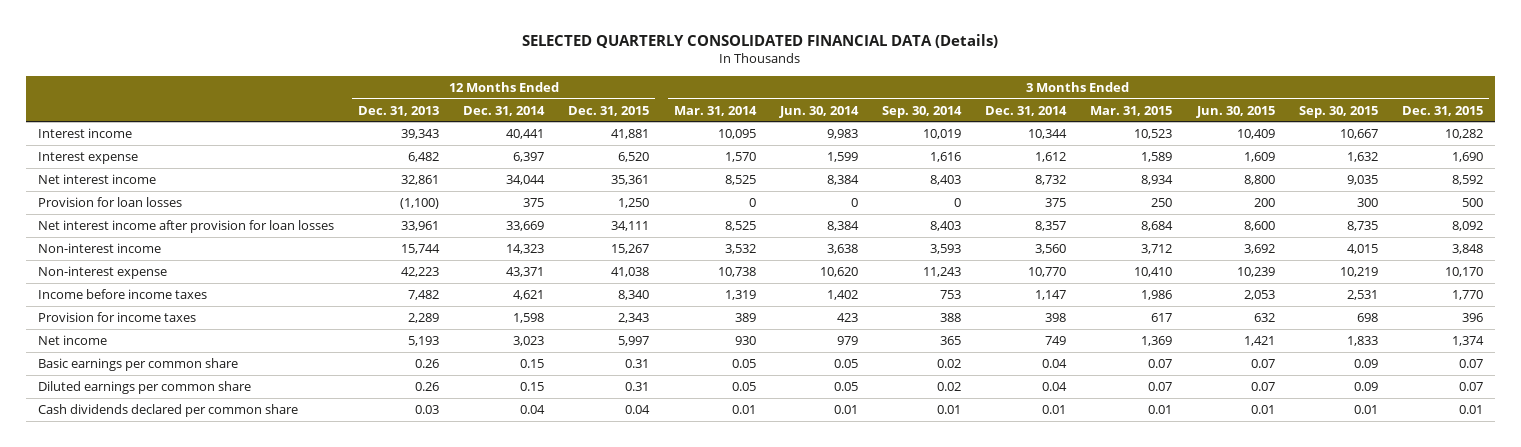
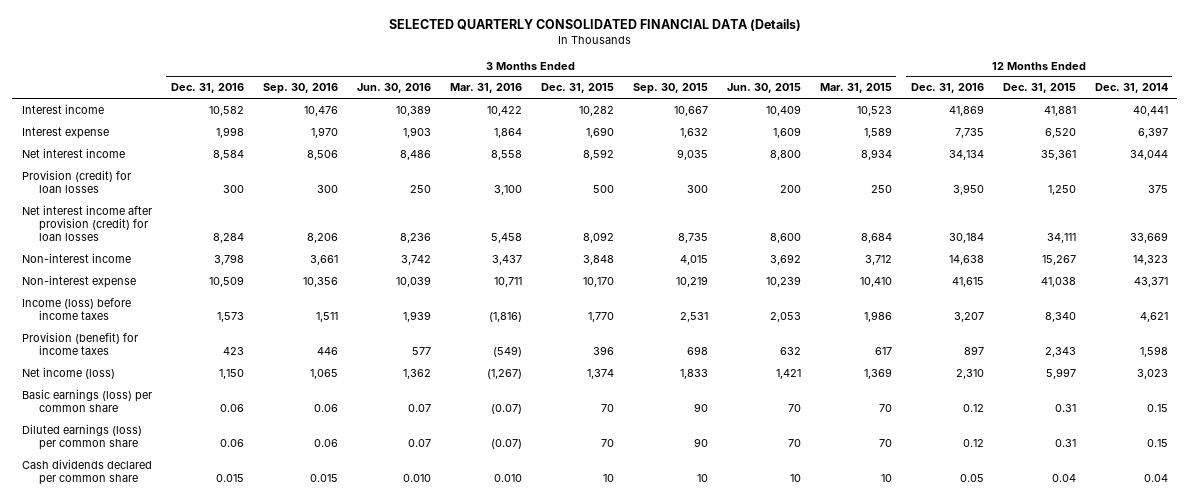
- | 12 Months Ended Dec. 31, 2013 | 12 Months Ended Dec. 31, 2014 | 12 Months Ended Dec. 31, 2015 | 3 Months Ended Mar. 31, 2014 | 3 Months Ended Jun. 30, 2014 | 3 Months Ended Sep. 30, 2014 | 3 Months Ended Dec. 31, 2014 | 3 Months Ended Mar. 31, 2015 | 3 Months Ended Jun. 30, 2015 | 3 Months Ended Sep. 30, 2015 | 3 Months Ended Dec. 31, 2015
+ | 3 Months Ended Dec. 31, 2016 | 3 Months Ended Sep. 30, 2016 | 3 Months Ended Jun. 30, 2016 | 3 Months Ended Mar. 31, 2016 | 3 Months Ended Dec. 31, 2015 | 3 Months Ended Sep. 30, 2015 | 3 Months Ended Jun. 30, 2015 | 3 Months Ended Mar. 31, 2015 | 12 Months Ended Dec. 31, 2016 | 12 Months Ended Dec. 31, 2015 | 12 Months Ended Dec. 31, 2014
- Provision for loan losses | (1,100) | 375 | 1,250 | 0 | 0 | 0 | 375 | 250 | 200 | 300 | 500
- Net interest income after provision for loan losses | 33,961 | 33,669 | 34,111 | 8,525 | 8,384 | 8,403 | 8,357 | 8,684 | 8,600 | 8,735 | 8,092
+ Provision (credit) for loan losses | 300 | 300 | 250 | 3,100 | 500 | 300 | 200 | 250 | 3,950 | 1,250 | 375
+ Net interest income after provision (credit) for loan losses | 8,284 | 8,206 | 8,236 | 5,458 | 8,092 | 8,735 | 8,600 | 8,684 | 30,184 | 34,111 | 33,669
- Income before income taxes | 7,482 | 4,621 | 8,340 | 1,319 | 1,402 | 753 | 1,147 | 1,986 | 2,053 | 2,531 | 1,770
- Provision for income taxes | 2,289 | 1,598 | 2,343 | 389 | 423 | 388 | 398 | 617 | 632 | 698 | 396
- Net income | 5,193 | 3,023 | 5,997 | 930 | 979 | 365 | 749 | 1,369 | 1,421 | 1,833 | 1,374
- Basic earnings per common share | 0.26 | 0.15 | 0.31 | 0.05 | 0.05 | 0.02 | 0.04 | 0.07 | 0.07 | 0.09 | 0.07
- Diluted earnings per common share | 0.26 | 0.15 | 0.31 | 0.05 | 0.05 | 0.02 | 0.04 | 0.07 | 0.07 | 0.09 | 0.07
- Cash dividends declared per common share | 0.03 | 0.04 | 0.04 | 0.01 | 0.01 | 0.01 | 0.01 | 0.01 | 0.01 | 0.01 | 0.01
+ Income (loss) before income taxes | 1,573 | 1,511 | 1,939 | (1,816) | 1,770 | 2,531 | 2,053 | 1,986 | 3,207 | 8,340 | 4,621
+ Provision (benefit) for income taxes | 423 | 446 | 577 | (549) | 396 | 698 | 632 | 617 | 897 | 2,343 | 1,598
+ Net income (loss) | 1,150 | 1,065 | 1,362 | (1,267) | 1,374 | 1,833 | 1,421 | 1,369 | 2,310 | 5,997 | 3,023
+ Basic earnings (loss) per common share | 0.06 | 0.06 | 0.07 | (0.07) | 70 | 90 | 70 | 70 | 0.12 | 0.31 | 0.15
+ Diluted earnings (loss) per common share | 0.06 | 0.06 | 0.07 | (0.07) | 70 | 90 | 70 | 70 | 0.12 | 0.31 | 0.15
+ Cash dividends declared per common share | 0.015 | 0.015 | 0.010 | 0.010 | 10 | 10 | 10 | 10 | 0.05 | 0.04 | 0.04

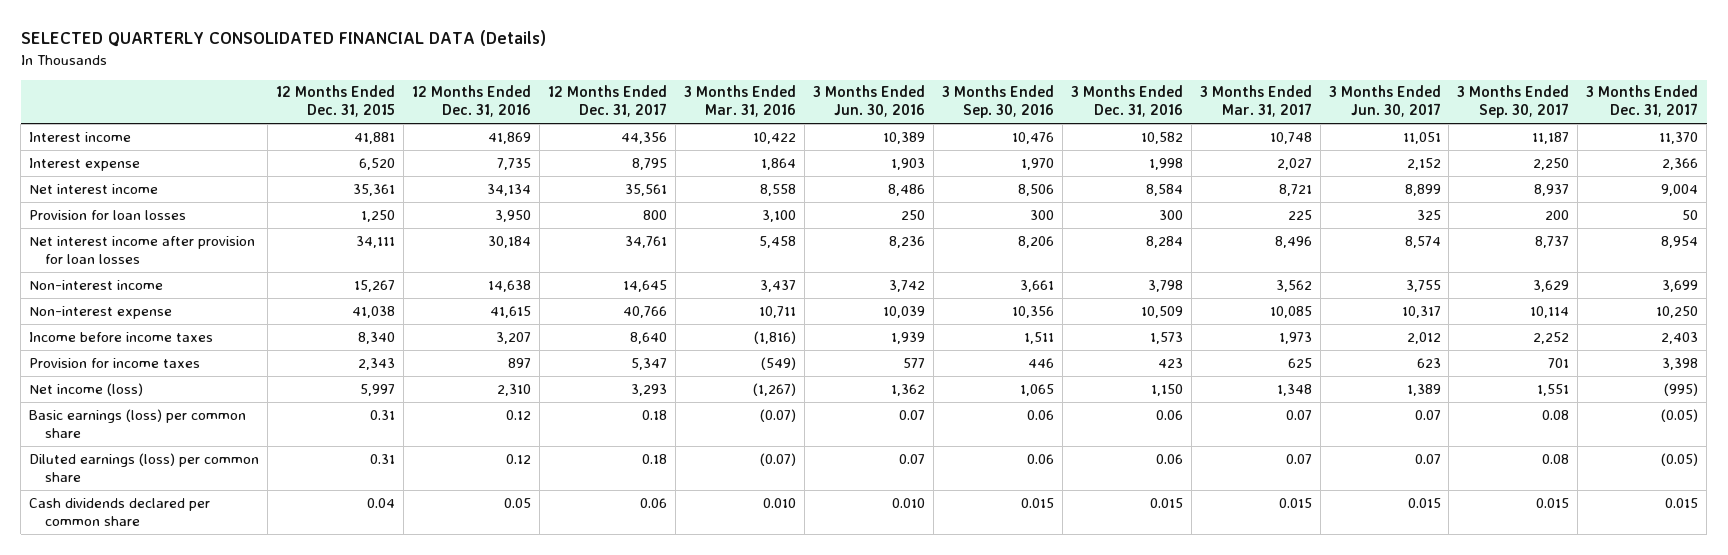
- | 3 Months Ended Dec. 31, 2016 | 3 Months Ended Sep. 30, 2016 | 3 Months Ended Jun. 30, 2016 | 3 Months Ended Mar. 31, 2016 | 3 Months Ended Dec. 31, 2015 | 3 Months Ended Sep. 30, 2015 | 3 Months Ended Jun. 30, 2015 | 3 Months Ended Mar. 31, 2015 | 12 Months Ended Dec. 31, 2016 | 12 Months Ended Dec. 31, 2015 | 12 Months Ended Dec. 31, 2014
+ | 12 Months Ended Dec. 31, 2015 | 12 Months Ended Dec. 31, 2016 | 12 Months Ended Dec. 31, 2017 | 3 Months Ended Mar. 31, 2016 | 3 Months Ended Jun. 30, 2016 | 3 Months Ended Sep. 30, 2016 | 3 Months Ended Dec. 31, 2016 | 3 Months Ended Mar. 31, 2017 | 3 Months Ended Jun. 30, 2017 | 3 Months Ended Sep. 30, 2017 | 3 Months Ended Dec. 31, 2017
- Provision (credit) for loan losses | 300 | 300 | 250 | 3,100 | 500 | 300 | 200 | 250 | 3,950 | 1,250 | 375
- Net interest income after provision (credit) for loan losses | 8,284 | 8,206 | 8,236 | 5,458 | 8,092 | 8,735 | 8,600 | 8,684 | 30,184 | 34,111 | 33,669
+ Provision for loan losses | 1,250 | 3,950 | 800 | 3,100 | 250 | 300 | 300 | 225 | 325 | 200 | 50
+ Net interest income after provision for loan losses | 34,111 | 30,184 | 34,761 | 5,458 | 8,236 | 8,206 | 8,284 | 8,496 | 8,574 | 8,737 | 8,954
- Income (loss) before income taxes | 1,573 | 1,511 | 1,939 | (1,816) | 1,770 | 2,531 | 2,053 | 1,986 | 3,207 | 8,340 | 4,621
- Provision (benefit) for income taxes | 423 | 446 | 577 | (549) | 396 | 698 | 632 | 617 | 897 | 2,343 | 1,598
+ Income before income taxes | 8,340 | 3,207 | 8,640 | (1,816) | 1,939 | 1,511 | 1,573 | 1,973 | 2,012 | 2,252 | 2,403
+ Provision for income taxes | 2,343 | 897 | 5,347 | (549) | 577 | 446 | 423 | 625 | 623 | 701 | 3,398

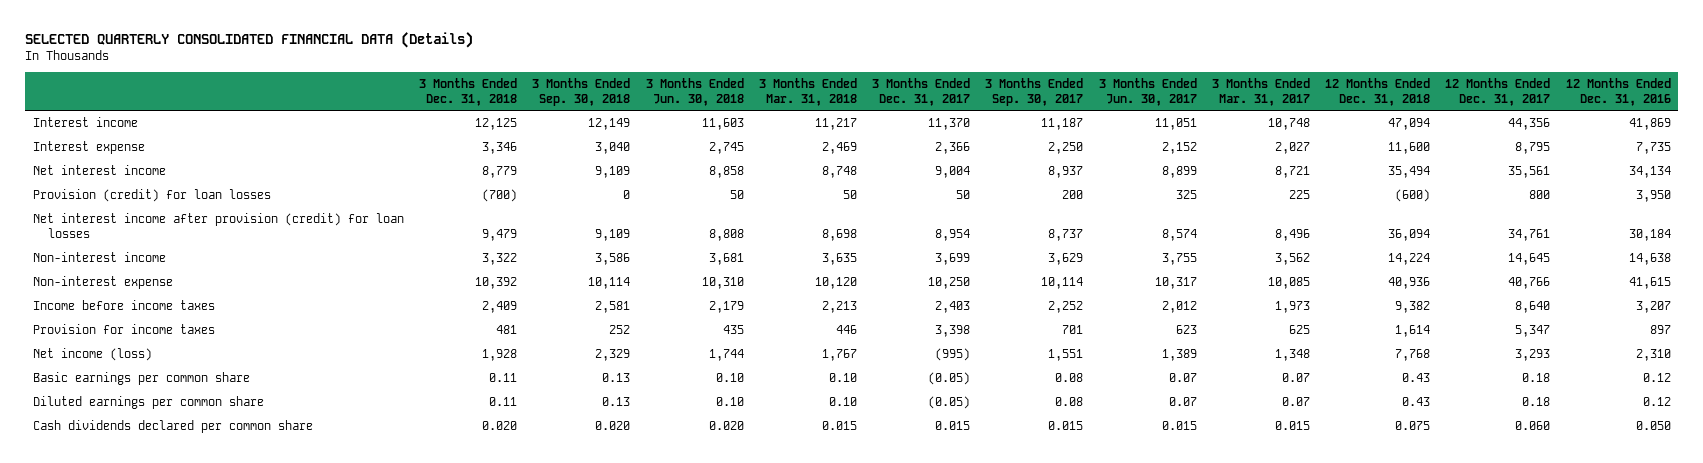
- | 12 Months Ended Dec. 31, 2015 | 12 Months Ended Dec. 31, 2016 | 12 Months Ended Dec. 31, 2017 | 3 Months Ended Mar. 31, 2016 | 3 Months Ended Jun. 30, 2016 | 3 Months Ended Sep. 30, 2016 | 3 Months Ended Dec. 31, 2016 | 3 Months Ended Mar. 31, 2017 | 3 Months Ended Jun. 30, 2017 | 3 Months Ended Sep. 30, 2017 | 3 Months Ended Dec. 31, 2017
+ | 3 Months Ended Dec. 31, 2018 | 3 Months Ended Sep. 30, 2018 | 3 Months Ended Jun. 30, 2018 | 3 Months Ended Mar. 31, 2018 | 3 Months Ended Dec. 31, 2017 | 3 Months Ended Sep. 30, 2017 | 3 Months Ended Jun. 30, 2017 | 3 Months Ended Mar. 31, 2017 | 12 Months Ended Dec. 31, 2018 | 12 Months Ended Dec. 31, 2017 | 12 Months Ended Dec. 31, 2016
- Provision for loan losses | 1,250 | 3,950 | 800 | 3,100 | 250 | 300 | 300 | 225 | 325 | 200 | 50
- Net interest income after provision for loan losses | 34,111 | 30,184 | 34,761 | 5,458 | 8,236 | 8,206 | 8,284 | 8,496 | 8,574 | 8,737 | 8,954
+ Provision (credit) for loan losses | (700) | 0 | 50 | 50 | 50 | 200 | 325 | 225 | (600) | 800 | 3,950
+ Net interest income after provision (credit) for loan losses | 9,479 | 9,109 | 8,808 | 8,698 | 8,954 | 8,737 | 8,574 | 8,496 | 36,094 | 34,761 | 30,184
- Basic earnings (loss) per common share | 0.31 | 0.12 | 0.18 | (0.07) | 0.07 | 0.06 | 0.06 | 0.07 | 0.07 | 0.08 | (0.05)
- Diluted earnings (loss) per common share | 0.31 | 0.12 | 0.18 | (0.07) | 0.07 | 0.06 | 0.06 | 0.07 | 0.07 | 0.08 | (0.05)
- Cash dividends declared per common share | 0.04 | 0.05 | 0.06 | 0.010 | 0.010 | 0.015 | 0.015 | 0.015 | 0.015 | 0.015 | 0.015
+ Basic earnings per common share | 0.11 | 0.13 | 0.10 | 0.10 | (0.05) | 0.08 | 0.07 | 0.07 | 0.43 | 0.18 | 0.12
+ Diluted earnings per common share | 0.11 | 0.13 | 0.10 | 0.10 | (0.05) | 0.08 | 0.07 | 0.07 | 0.43 | 0.18 | 0.12
+ Cash dividends declared per common share | 0.020 | 0.020 | 0.020 | 0.015 | 0.015 | 0.015 | 0.015 | 0.015 | 0.075 | 0.060 | 0.050

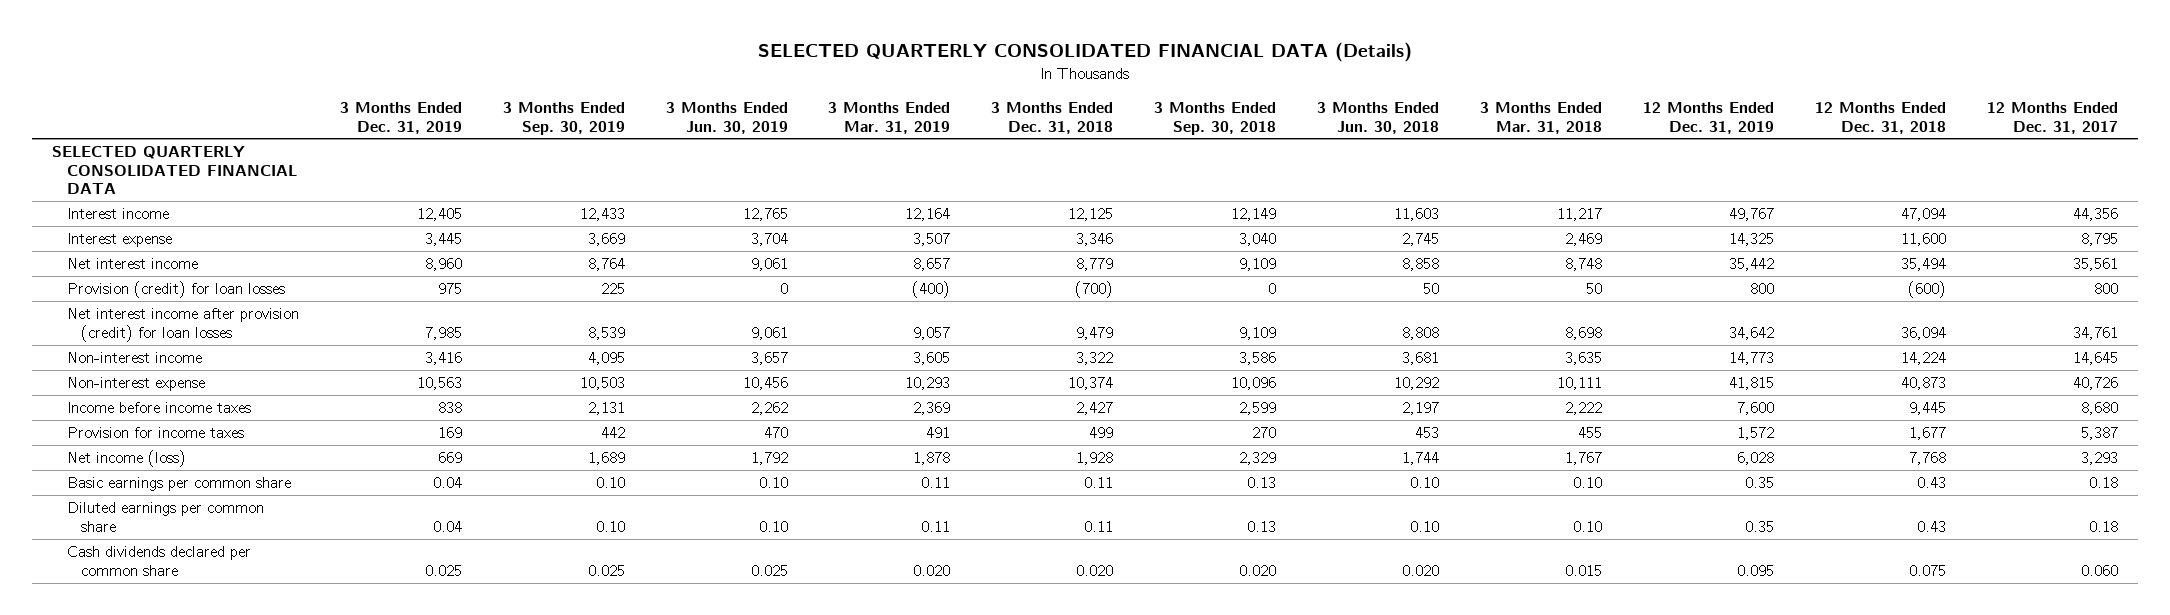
- | 3 Months Ended Dec. 31, 2018 | 3 Months Ended Sep. 30, 2018 | 3 Months Ended Jun. 30, 2018 | 3 Months Ended Mar. 31, 2018 | 3 Months Ended Dec. 31, 2017 | 3 Months Ended Sep. 30, 2017 | 3 Months Ended Jun. 30, 2017 | 3 Months Ended Mar. 31, 2017 | 12 Months Ended Dec. 31, 2018 | 12 Months Ended Dec. 31, 2017 | 12 Months Ended Dec. 31, 2016
+ | 3 Months Ended Dec. 31, 2019 | 3 Months Ended Sep. 30, 2019 | 3 Months Ended Jun. 30, 2019 | 3 Months Ended Mar. 31, 2019 | 3 Months Ended Dec. 31, 2018 | 3 Months Ended Sep. 30, 2018 | 3 Months Ended Jun. 30, 2018 | 3 Months Ended Mar. 31, 2018 | 12 Months Ended Dec. 31, 2019 | 12 Months Ended Dec. 31, 2018 | 12 Months Ended Dec. 31, 2017
+ SELECTED QUARTERLY CONSOLIDATED FINANCIAL DATA
- Non-interest expense | 10,392 | 10,114 | 10,310 | 10,120 | 10,250 | 10,114 | 10,317 | 10,085 | 40,936 | 40,766 | 41,615
- Income before income taxes | 2,409 | 2,581 | 2,179 | 2,213 | 2,403 | 2,252 | 2,012 | 1,973 | 9,382 | 8,640 | 3,207
- Provision for income taxes | 481 | 252 | 435 | 446 | 3,398 | 701 | 623 | 625 | 1,614 | 5,347 | 897
+ Non-interest expense | 10,563 | 10,503 | 10,456 | 10,293 | 10,374 | 10,096 | 10,292 | 10,111 | 41,815 | 40,873 | 40,726
+ Income before income taxes | 838 | 2,131 | 2,262 | 2,369 | 2,427 | 2,599 | 2,197 | 2,222 | 7,600 | 9,445 | 8,680
+ Provision for income taxes | 169 | 442 | 470 | 491 | 499 | 270 | 453 | 455 | 1,572 | 1,677 | 5,387

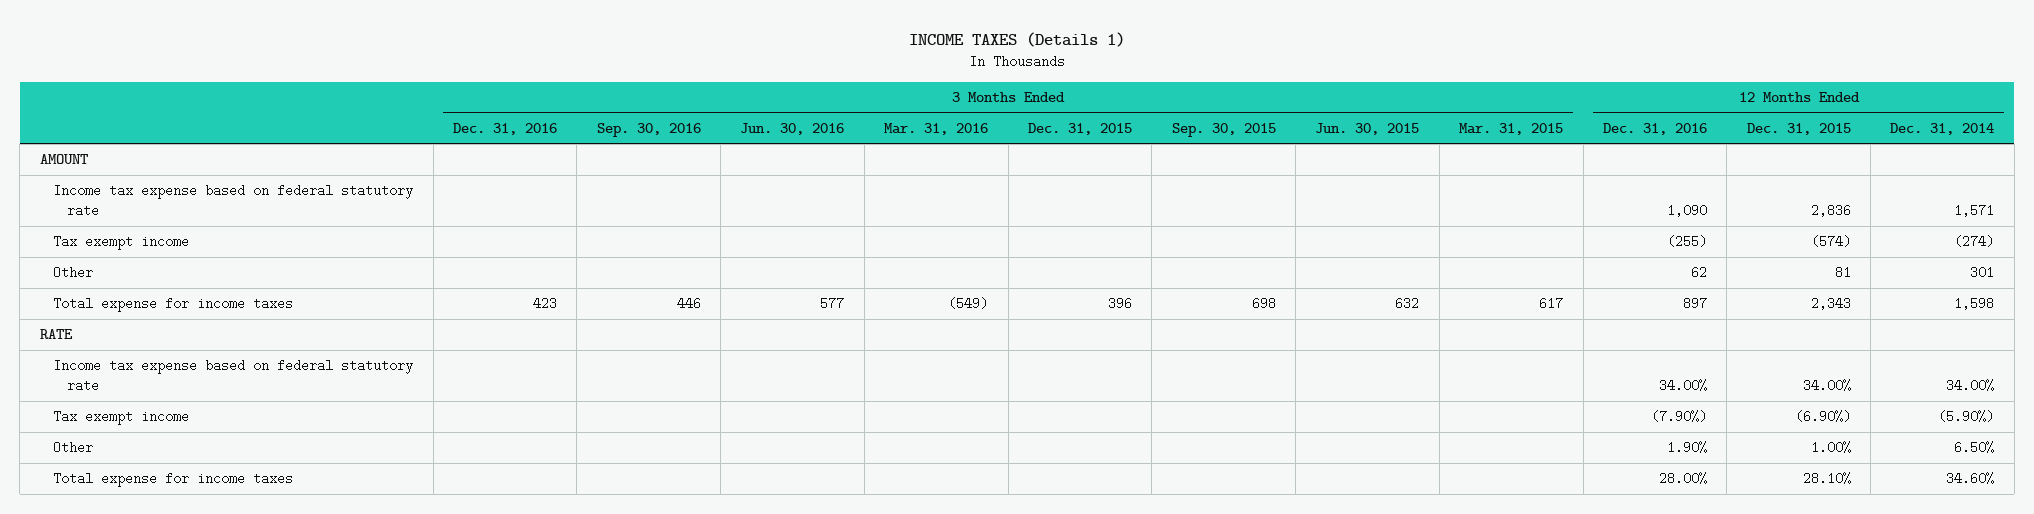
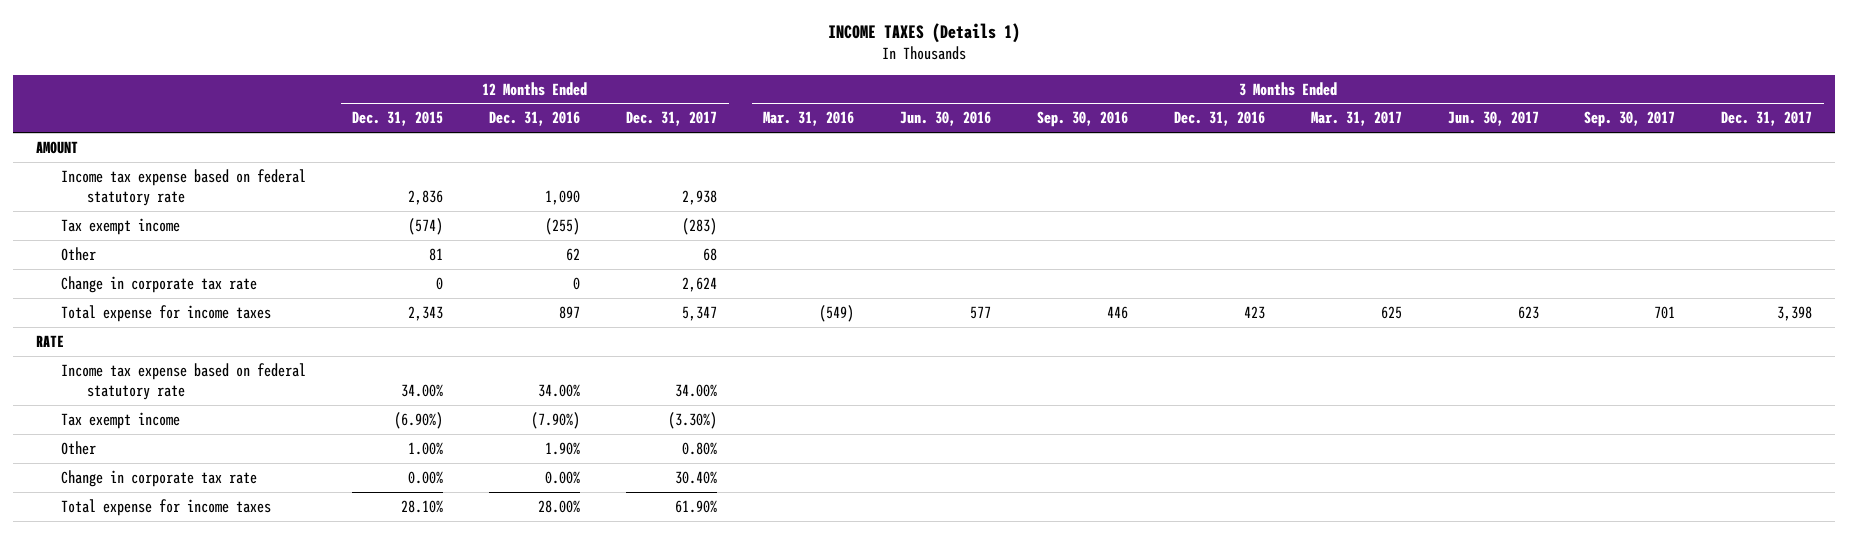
- | 3 Months Ended Dec. 31, 2016 | 3 Months Ended Sep. 30, 2016 | 3 Months Ended Jun. 30, 2016 | 3 Months Ended Mar. 31, 2016 | 3 Months Ended Dec. 31, 2015 | 3 Months Ended Sep. 30, 2015 | 3 Months Ended Jun. 30, 2015 | 3 Months Ended Mar. 31, 2015 | 12 Months Ended Dec. 31, 2016 | 12 Months Ended Dec. 31, 2015 | 12 Months Ended Dec. 31, 2014
+ | 12 Months Ended Dec. 31, 2015 | 12 Months Ended Dec. 31, 2016 | 12 Months Ended Dec. 31, 2017 | 3 Months Ended Mar. 31, 2016 | 3 Months Ended Jun. 30, 2016 | 3 Months Ended Sep. 30, 2016 | 3 Months Ended Dec. 31, 2016 | 3 Months Ended Mar. 31, 2017 | 3 Months Ended Jun. 30, 2017 | 3 Months Ended Sep. 30, 2017 | 3 Months Ended Dec. 31, 2017
+ Change in corporate tax rate | 0 | 0 | 2,624 | | | | | | | |
+ Change in corporate tax rate | 0.00% | 0.00% | 30.40% | | | | | | | |

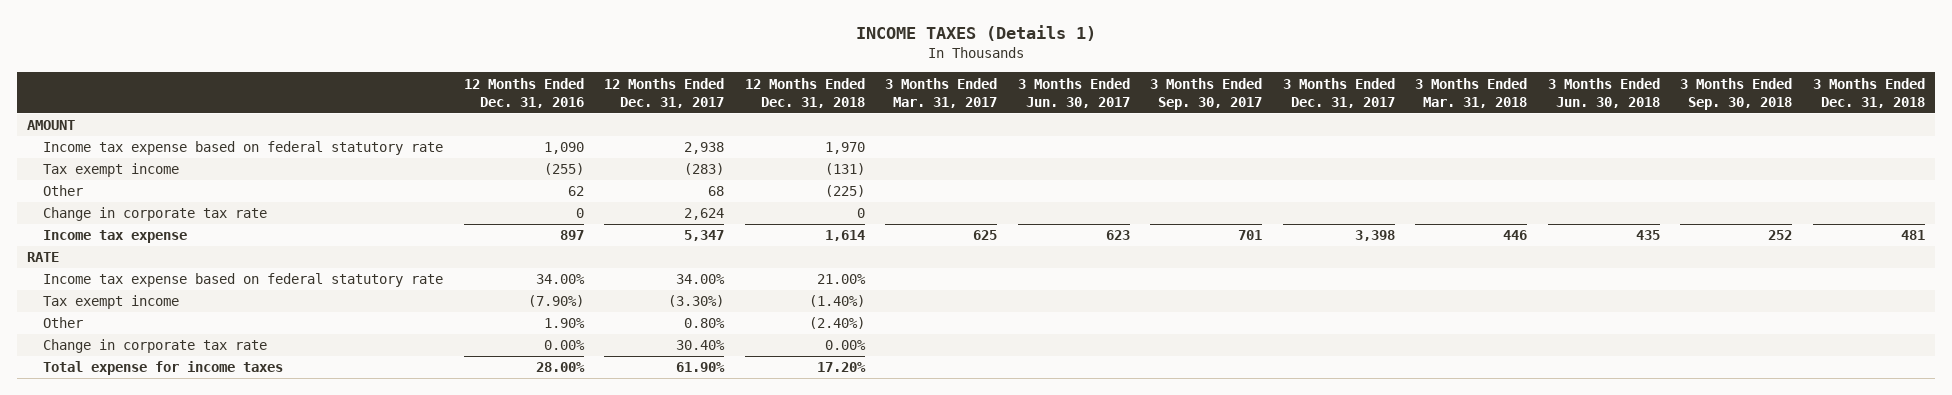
- | 12 Months Ended Dec. 31, 2015 | 12 Months Ended Dec. 31, 2016 | 12 Months Ended Dec. 31, 2017 | 3 Months Ended Mar. 31, 2016 | 3 Months Ended Jun. 30, 2016 | 3 Months Ended Sep. 30, 2016 | 3 Months Ended Dec. 31, 2016 | 3 Months Ended Mar. 31, 2017 | 3 Months Ended Jun. 30, 2017 | 3 Months Ended Sep. 30, 2017 | 3 Months Ended Dec. 31, 2017
+ | 12 Months Ended Dec. 31, 2016 | 12 Months Ended Dec. 31, 2017 | 12 Months Ended Dec. 31, 2018 | 3 Months Ended Mar. 31, 2017 | 3 Months Ended Jun. 30, 2017 | 3 Months Ended Sep. 30, 2017 | 3 Months Ended Dec. 31, 2017 | 3 Months Ended Mar. 31, 2018 | 3 Months Ended Jun. 30, 2018 | 3 Months Ended Sep. 30, 2018 | 3 Months Ended Dec. 31, 2018
- Total expense for income taxes | 2,343 | 897 | 5,347 | (549) | 577 | 446 | 423 | 625 | 623 | 701 | 3,398
+ Income tax expense | 897 | 5,347 | 1,614 | 625 | 623 | 701 | 3,398 | 446 | 435 | 252 | 481

